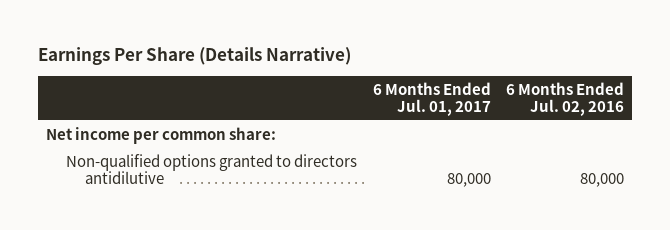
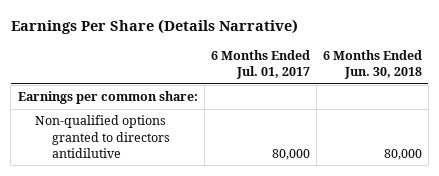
- | 6 Months Ended Jul. 01, 2017 | 6 Months Ended Jul. 02, 2016
+ | 6 Months Ended Jul. 01, 2017 | 6 Months Ended Jun. 30, 2018
- Net income per common share:
+ Earnings per common share:

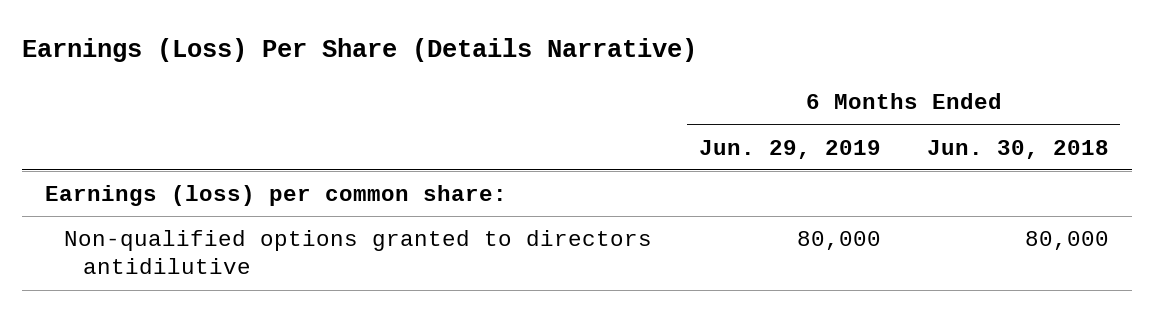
- Earnings Per Share (Details Narrative)
+ Earnings (Loss) Per Share (Details Narrative)
- | 6 Months Ended Jul. 01, 2017 | 6 Months Ended Jun. 30, 2018
+ | 6 Months Ended Jun. 29, 2019 | 6 Months Ended Jun. 30, 2018
- Earnings per common share:
+ Earnings (loss) per common share:

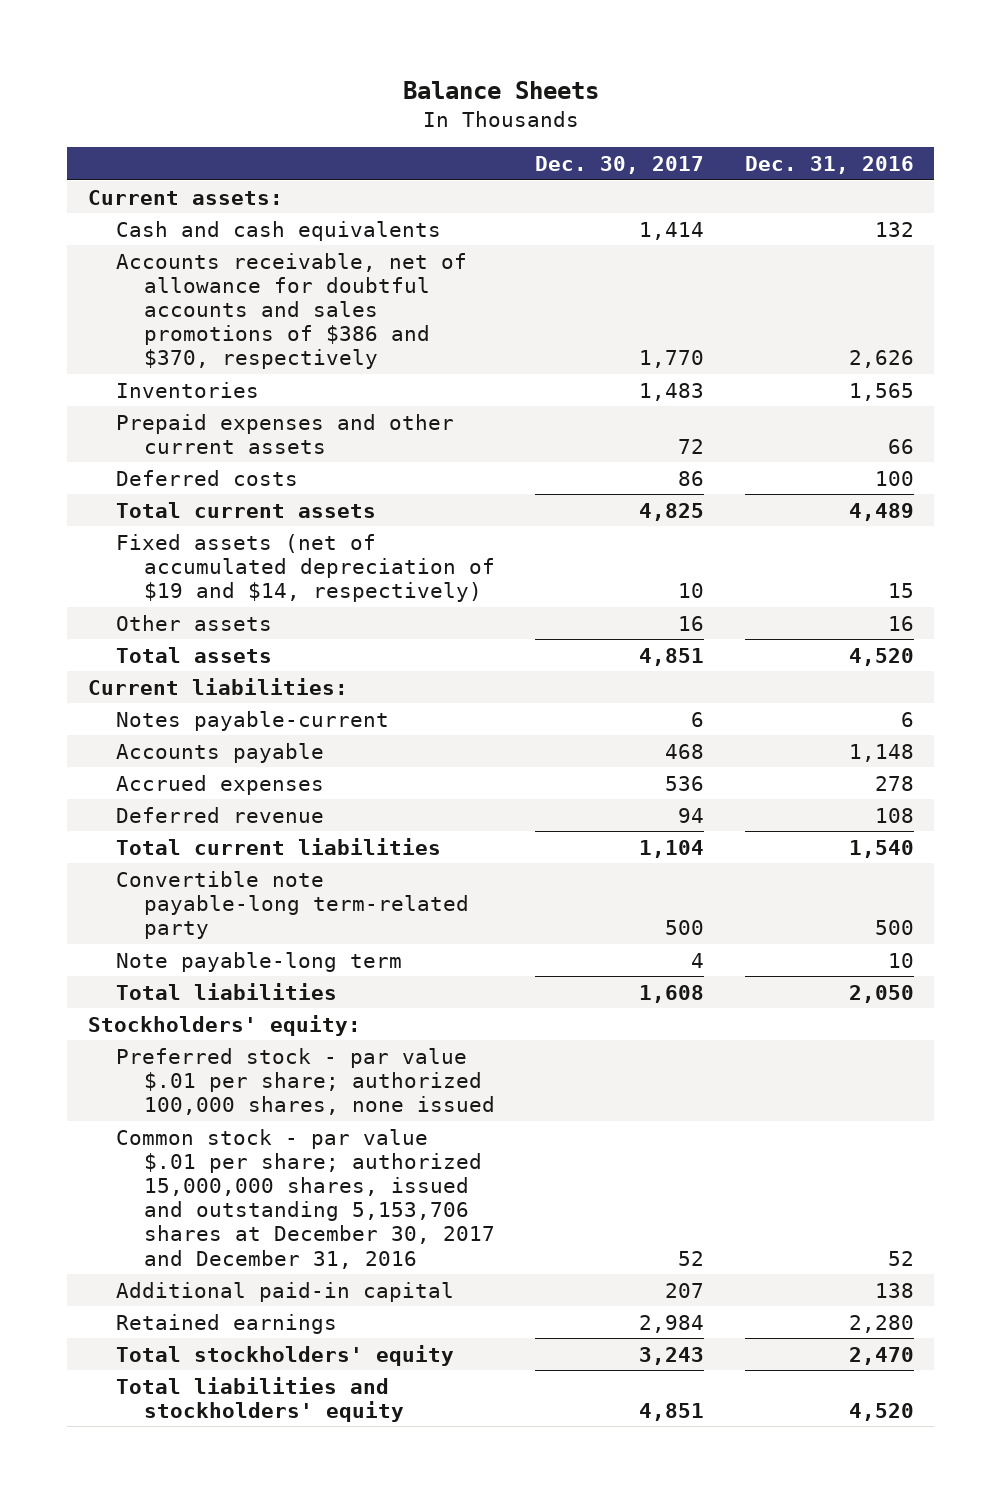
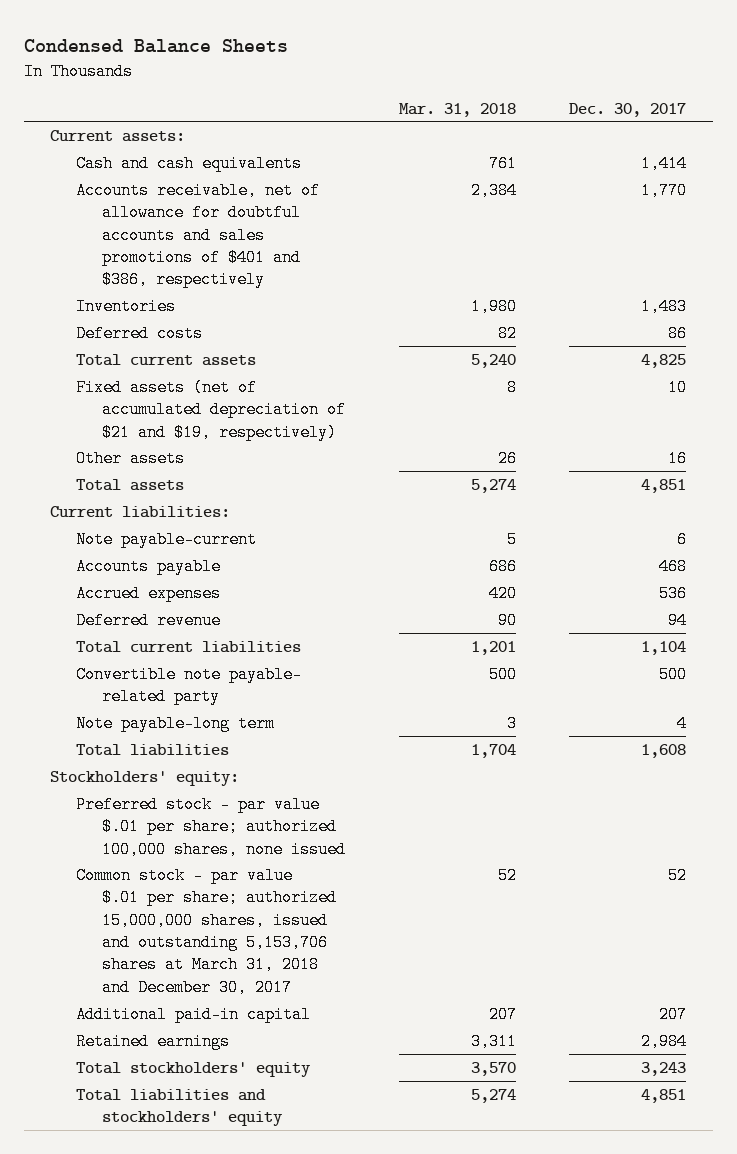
- Balance Sheets
+ Condensed Balance Sheets
- | Dec. 30, 2017 | Dec. 31, 2016
+ | Mar. 31, 2018 | Dec. 30, 2017
- Accounts receivable, net of allowance for doubtful accounts and sales promotions of $386 and $370, respectively | 1,770 | 2,626
+ Accounts receivable, net of allowance for doubtful accounts and sales promotions of $401 and $386, respectively | 2,384 | 1,770
- Prepaid expenses and other current assets | 72 | 66
- Fixed assets (net of accumulated depreciation of $19 and $14, respectively) | 10 | 15
+ Fixed assets (net of accumulated depreciation of $21 and $19, respectively) | 8 | 10
- Notes payable-current | 6 | 6
+ Note payable-current | 5 | 6
- Convertible note payable-long term-related party | 500 | 500
+ Convertible note payable- related party | 500 | 500
- Common stock - par value $.01 per share; authorized 15,000,000 shares, issued and outstanding 5,153,706 shares at December 30, 2017 and December 31, 2016 | 52 | 52
+ Common stock - par value $.01 per share; authorized 15,000,000 shares, issued and outstanding 5,153,706 shares at March 31, 2018 and December 30, 2017 | 52 | 52

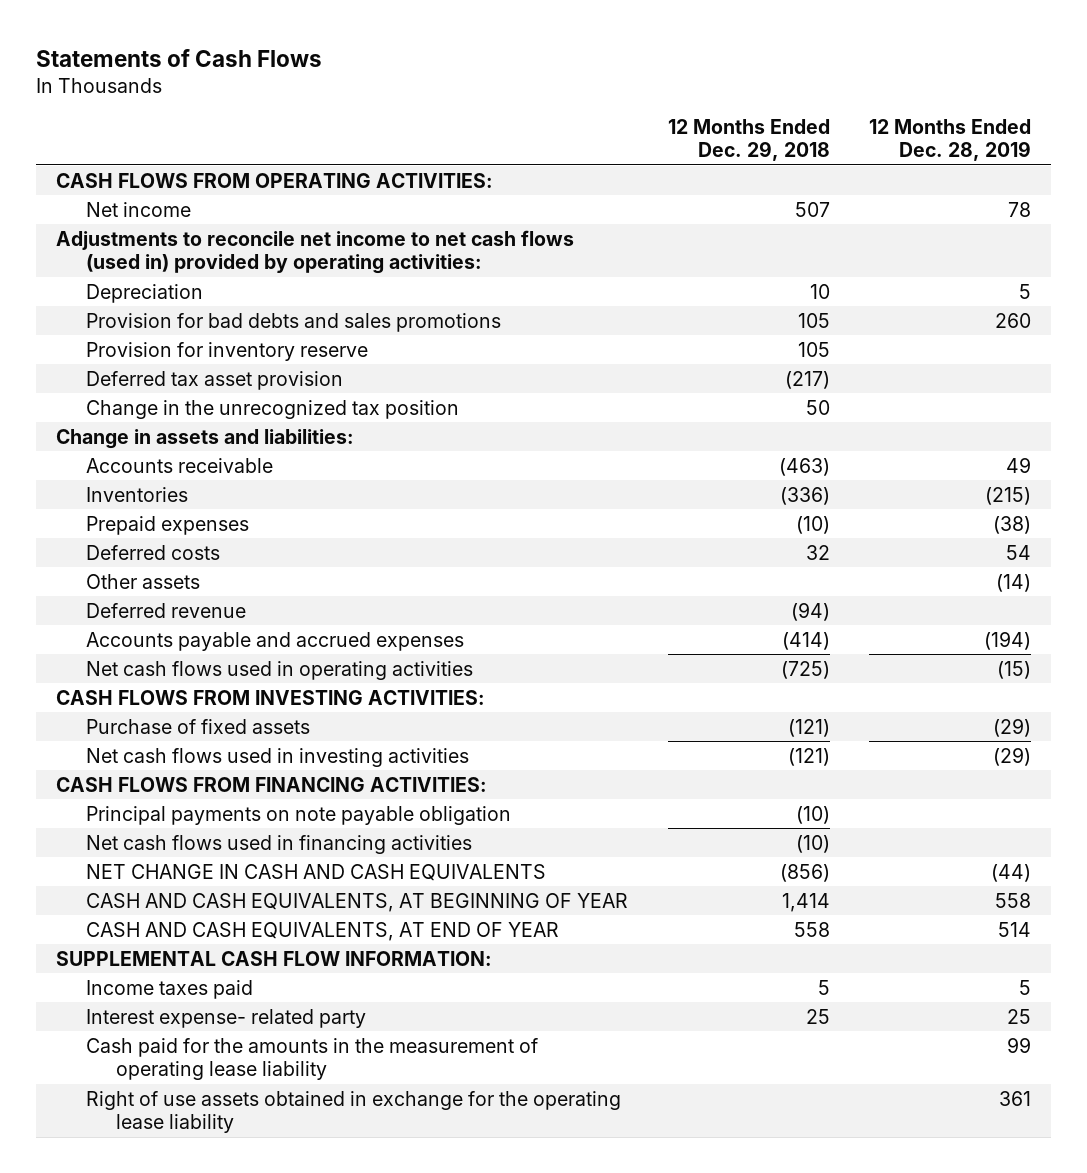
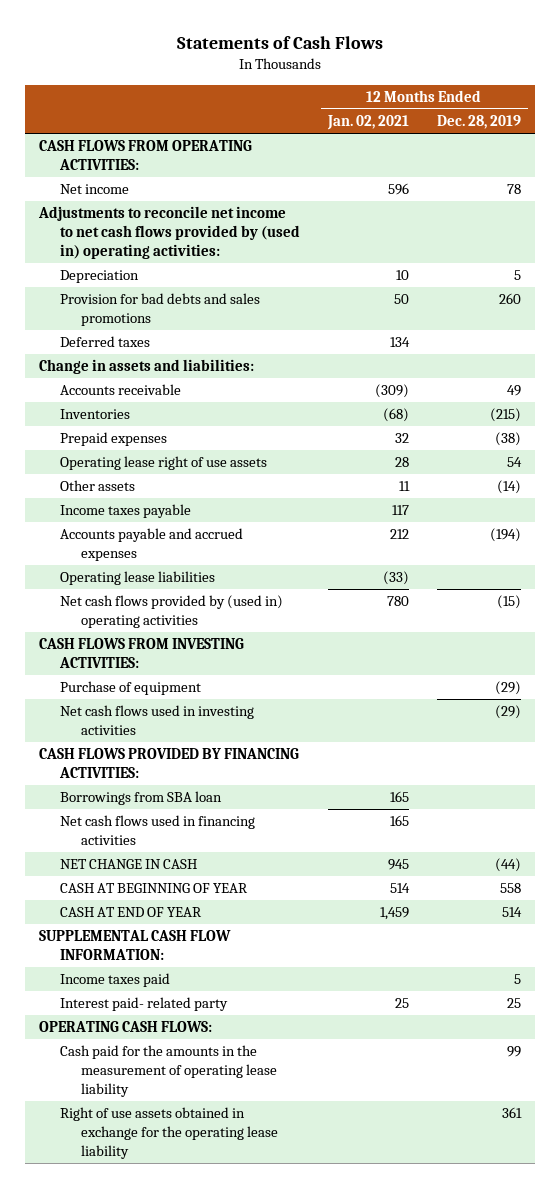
- | 12 Months Ended Dec. 29, 2018 | 12 Months Ended Dec. 28, 2019
+ | 12 Months Ended Jan. 02, 2021 | 12 Months Ended Dec. 28, 2019
- Adjustments to reconcile net income to net cash flows (used in) provided by operating activities:
+ Adjustments to reconcile net income to net cash flows provided by (used in) operating activities:
- Provision for inventory reserve | 105 |
- Deferred tax asset provision | (217) |
- Change in the unrecognized tax position | 50 |
+ Deferred taxes | 134 |
- Deferred costs | 32 | 54
+ Operating lease right of use assets | 28 | 54
- Deferred revenue | (94) |
+ Income taxes payable | 117 |
- Net cash flows used in operating activities | (725) | (15)
+ Operating lease liabilities | (33) |
+ Net cash flows provided by (used in) operating activities | 780 | (15)
- Purchase of fixed assets | (121) | (29)
+ Purchase of equipment | | (29)
- CASH FLOWS FROM FINANCING ACTIVITIES:
- Principal payments on note payable obligation | (10) |
+ CASH FLOWS PROVIDED BY FINANCING ACTIVITIES:
+ Borrowings from SBA loan | 165 |
- NET CHANGE IN CASH AND CASH EQUIVALENTS | (856) | (44)
- CASH AND CASH EQUIVALENTS, AT BEGINNING OF YEAR | 1,414 | 558
- CASH AND CASH EQUIVALENTS, AT END OF YEAR | 558 | 514
+ NET CHANGE IN CASH | 945 | (44)
+ CASH AT BEGINNING OF YEAR | 514 | 558
+ CASH AT END OF YEAR | 1,459 | 514
- Interest expense- related party | 25 | 25
+ Interest paid- related party | 25 | 25
+ OPERATING CASH FLOWS:

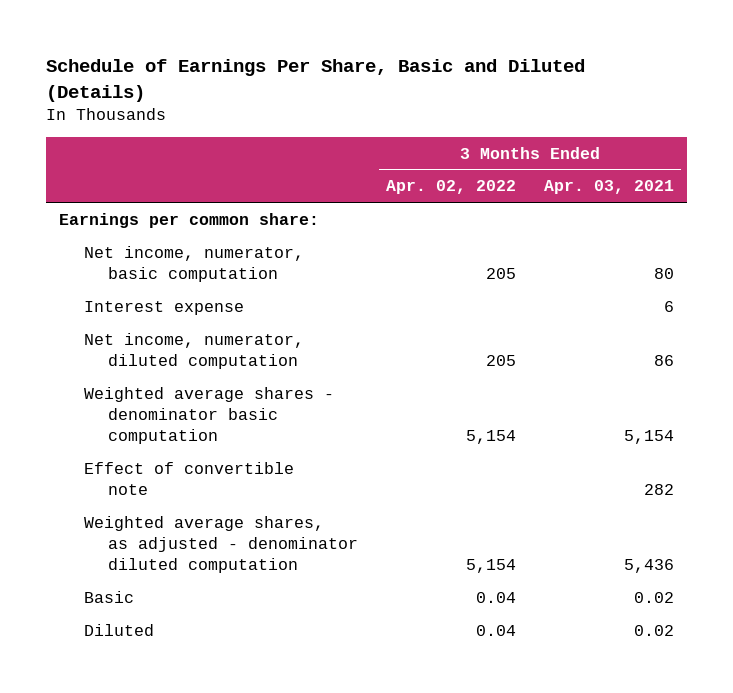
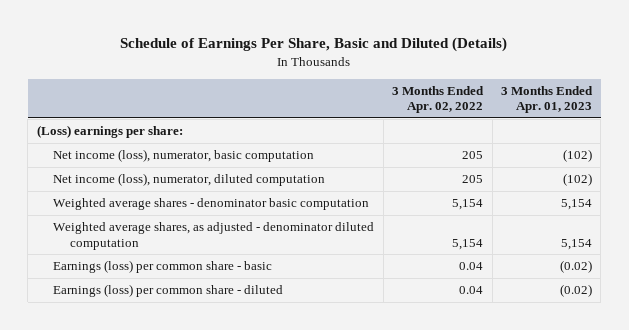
- | 3 Months Ended Apr. 02, 2022 | 3 Months Ended Apr. 03, 2021
+ | 3 Months Ended Apr. 02, 2022 | 3 Months Ended Apr. 01, 2023
- Earnings per common share:
- Net income, numerator, basic computation | 205 | 80
- Interest expense | | 6
- Net income, numerator, diluted computation | 205 | 86
+ (Loss) earnings per share:
+ Net income (loss), numerator, basic computation | 205 | (102)
+ Net income (loss), numerator, diluted computation | 205 | (102)
- Effect of convertible note | | 282
- Basic | 0.04 | 0.02
- Diluted | 0.04 | 0.02
+ Earnings (loss) per common share - basic | 0.04 | (0.02)
+ Earnings (loss) per common share - diluted | 0.04 | (0.02)

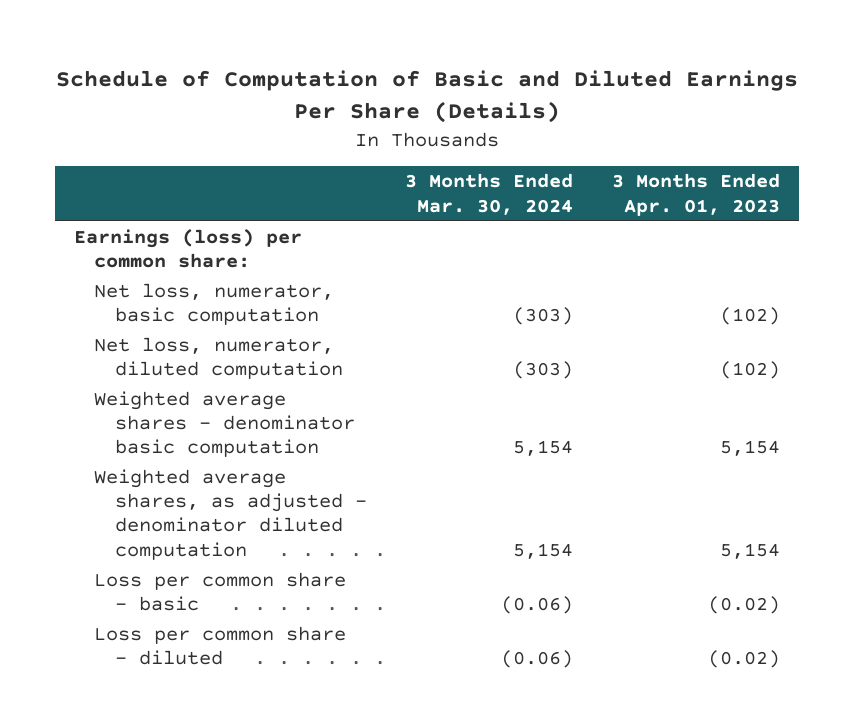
- Schedule of Earnings Per Share, Basic and Diluted (Details)
+ Schedule of Computation of Basic and Diluted Earnings Per Share (Details)
- | 3 Months Ended Apr. 02, 2022 | 3 Months Ended Apr. 01, 2023
+ | 3 Months Ended Mar. 30, 2024 | 3 Months Ended Apr. 01, 2023
- (Loss) earnings per share:
- Net income (loss), numerator, basic computation | 205 | (102)
- Net income (loss), numerator, diluted computation | 205 | (102)
+ Earnings (loss) per common share:
+ Net loss, numerator, basic computation | (303) | (102)
+ Net loss, numerator, diluted computation | (303) | (102)
- Earnings (loss) per common share - basic | 0.04 | (0.02)
- Earnings (loss) per common share - diluted | 0.04 | (0.02)
+ Loss per common share - basic | (0.06) | (0.02)
+ Loss per common share - diluted | (0.06) | (0.02)

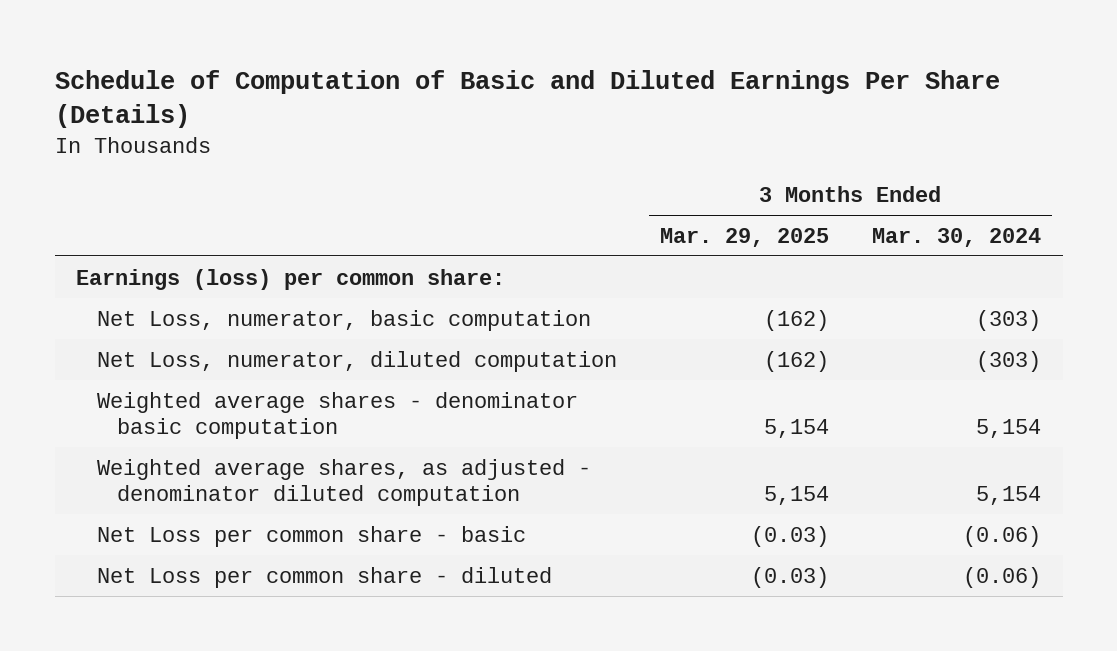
- | 3 Months Ended Mar. 30, 2024 | 3 Months Ended Apr. 01, 2023
+ | 3 Months Ended Mar. 29, 2025 | 3 Months Ended Mar. 30, 2024
- Net loss, numerator, basic computation | (303) | (102)
- Net loss, numerator, diluted computation | (303) | (102)
+ Net Loss, numerator, basic computation | (162) | (303)
+ Net Loss, numerator, diluted computation | (162) | (303)
- Loss per common share - basic | (0.06) | (0.02)
- Loss per common share - diluted | (0.06) | (0.02)
+ Net Loss per common share - basic | (0.03) | (0.06)
+ Net Loss per common share - diluted | (0.03) | (0.06)

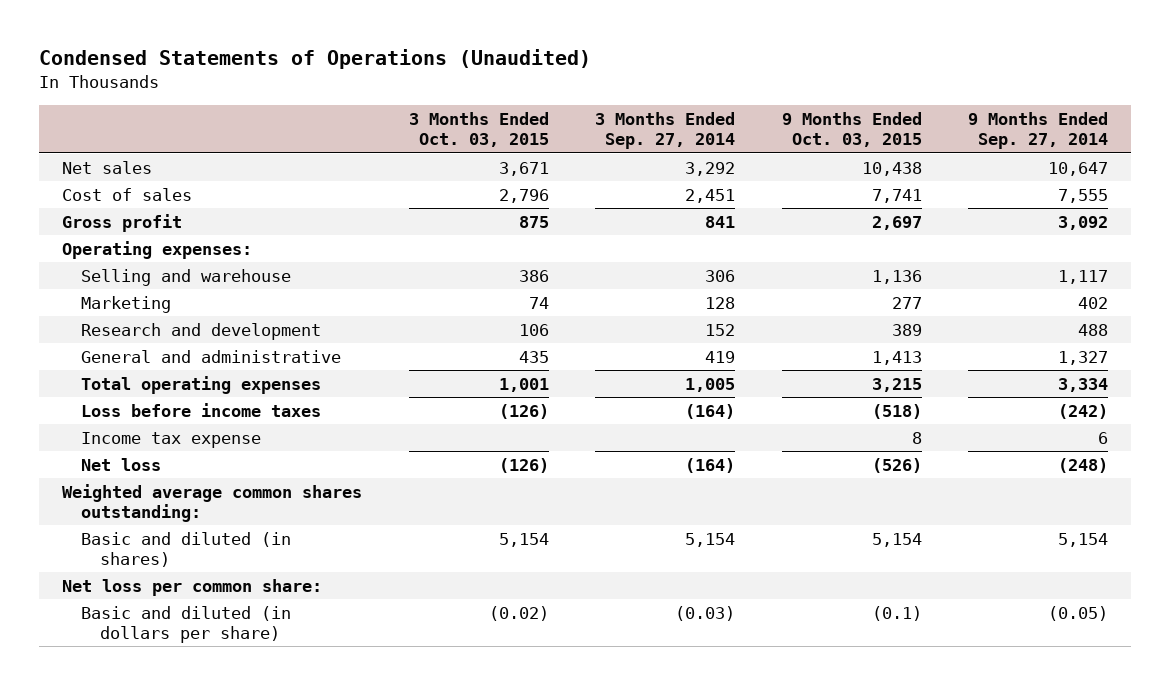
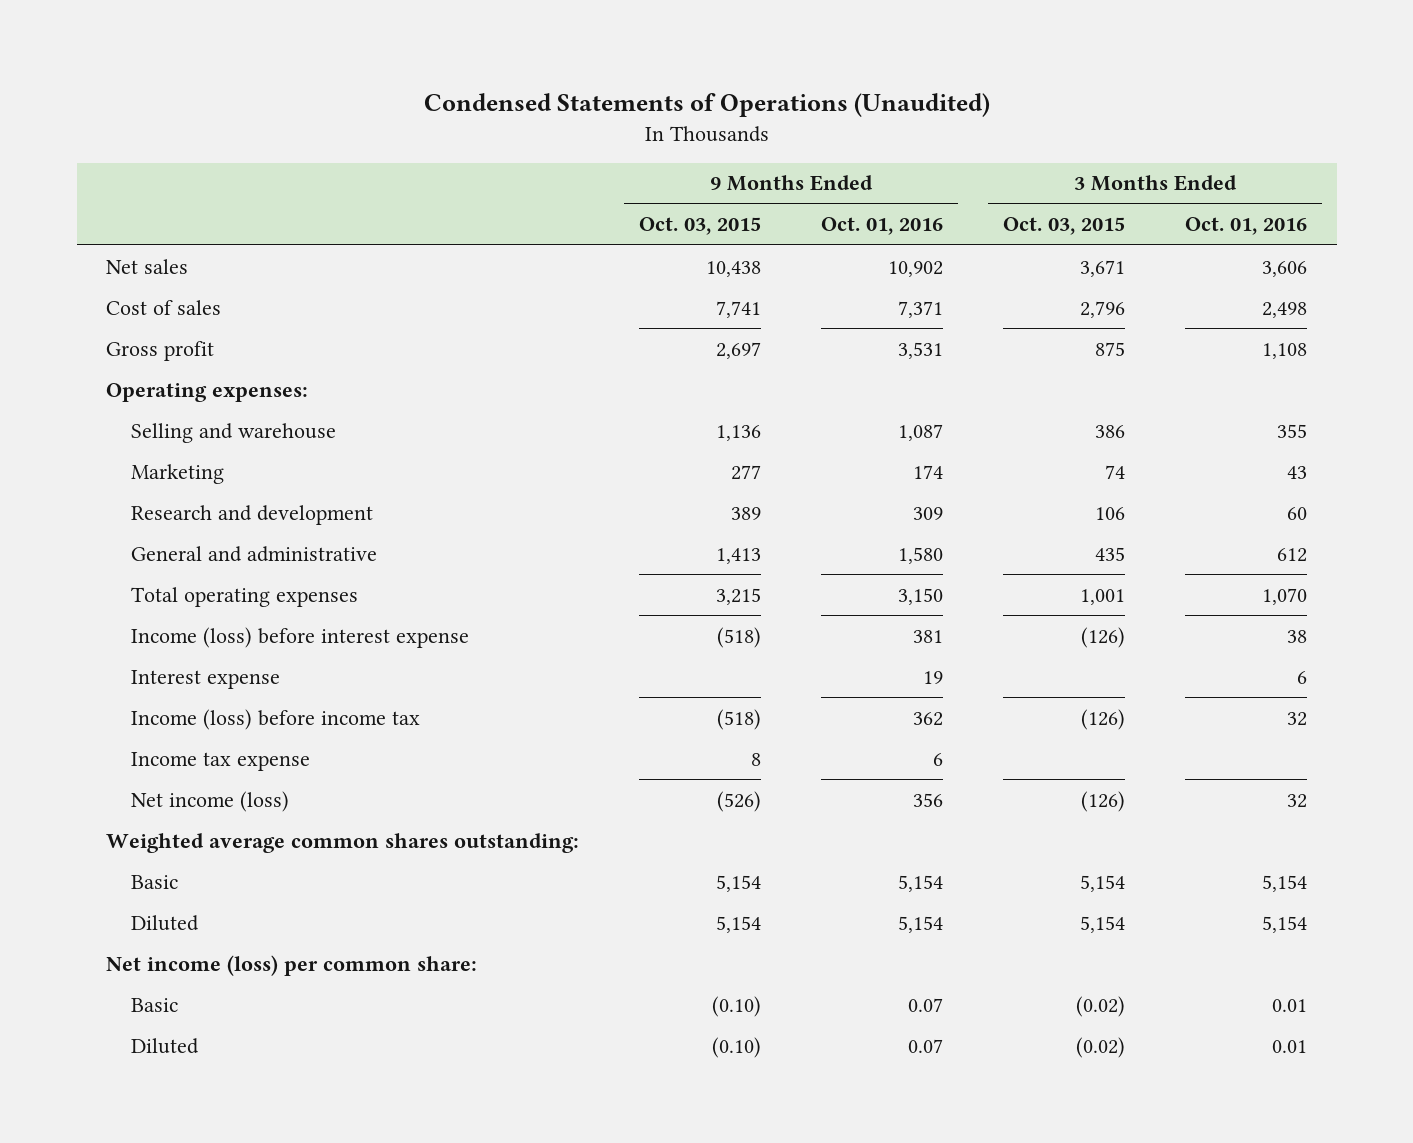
- | 3 Months Ended Oct. 03, 2015 | 3 Months Ended Sep. 27, 2014 | 9 Months Ended Oct. 03, 2015 | 9 Months Ended Sep. 27, 2014
+ | 9 Months Ended Oct. 03, 2015 | 9 Months Ended Oct. 01, 2016 | 3 Months Ended Oct. 03, 2015 | 3 Months Ended Oct. 01, 2016
- Loss before income taxes | (126) | (164) | (518) | (242)
+ Income (loss) before interest expense | (518) | 381 | (126) | 38
+ Interest expense | | 19 | | 6
+ Income (loss) before income tax | (518) | 362 | (126) | 32
- Net loss | (126) | (164) | (526) | (248)
+ Net income (loss) | (526) | 356 | (126) | 32
- Basic and diluted (in shares) | 5,154 | 5,154 | 5,154 | 5,154
- Net loss per common share:
- Basic and diluted (in dollars per share) | (0.02) | (0.03) | (0.1) | (0.05)
+ Basic | 5,154 | 5,154 | 5,154 | 5,154
+ Diluted | 5,154 | 5,154 | 5,154 | 5,154
+ Net income (loss) per common share:
+ Basic | (0.10) | 0.07 | (0.02) | 0.01
+ Diluted | (0.10) | 0.07 | (0.02) | 0.01

